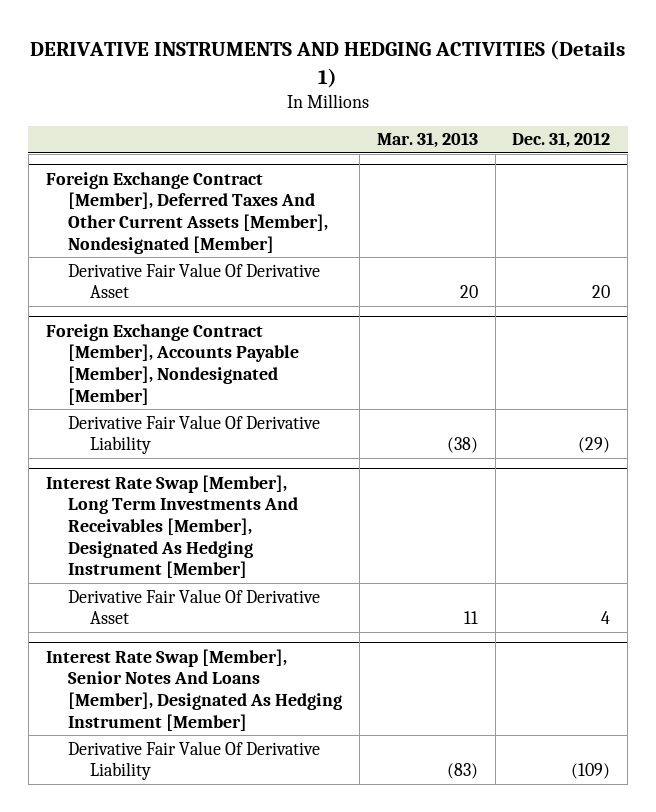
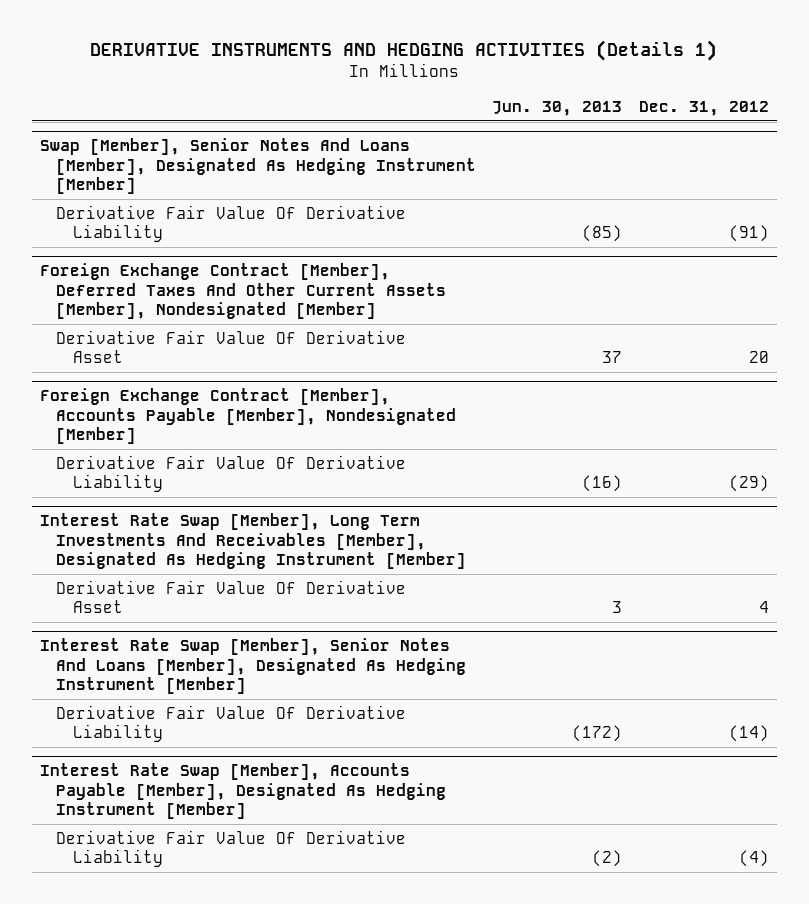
- | Mar. 31, 2013 | Dec. 31, 2012
+ | Jun. 30, 2013 | Dec. 31, 2012
+ Swap [Member], Senior Notes And Loans [Member], Designated As Hedging Instrument [Member]
+ Derivative Fair Value Of Derivative Liability | (85) | (91)
@ Interest Rate Swap [Member], Senior Notes And Loans [Member], Designated As Hedging Instrument [Member]
- Derivative Fair Value Of Derivative Liability | (83) | (109)
+ Derivative Fair Value Of Derivative Liability | (172) | (14)
+ Interest Rate Swap [Member], Accounts Payable [Member], Designated As Hedging Instrument [Member]
+ Derivative Fair Value Of Derivative Liability | (2) | (4)

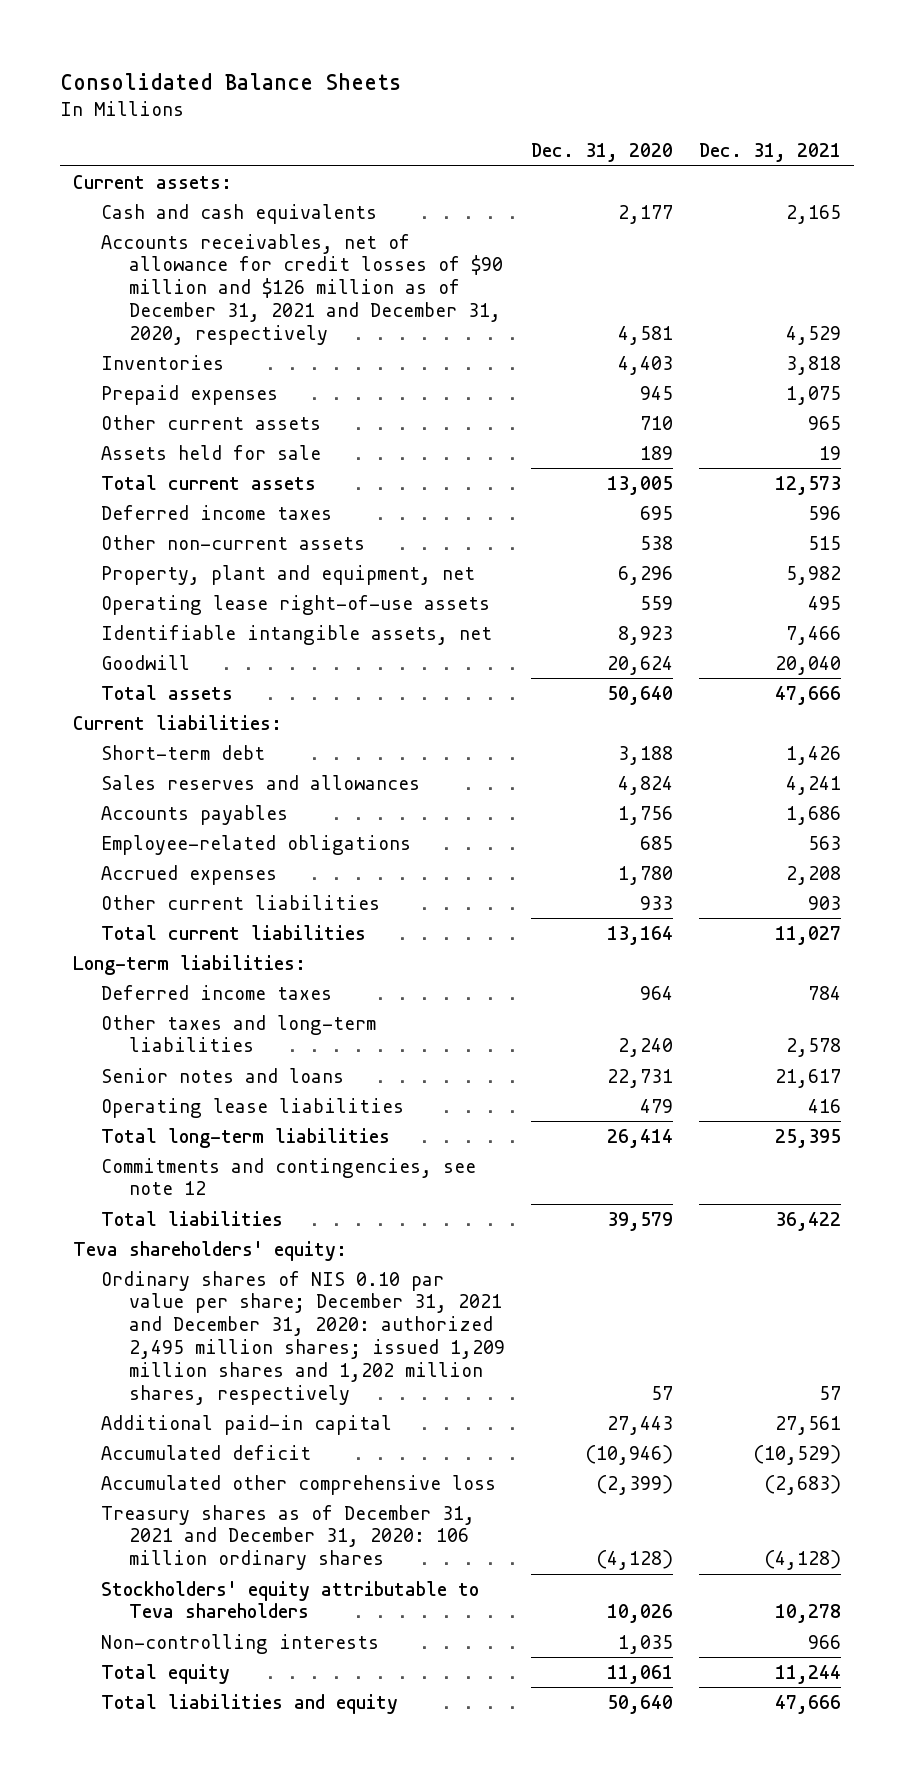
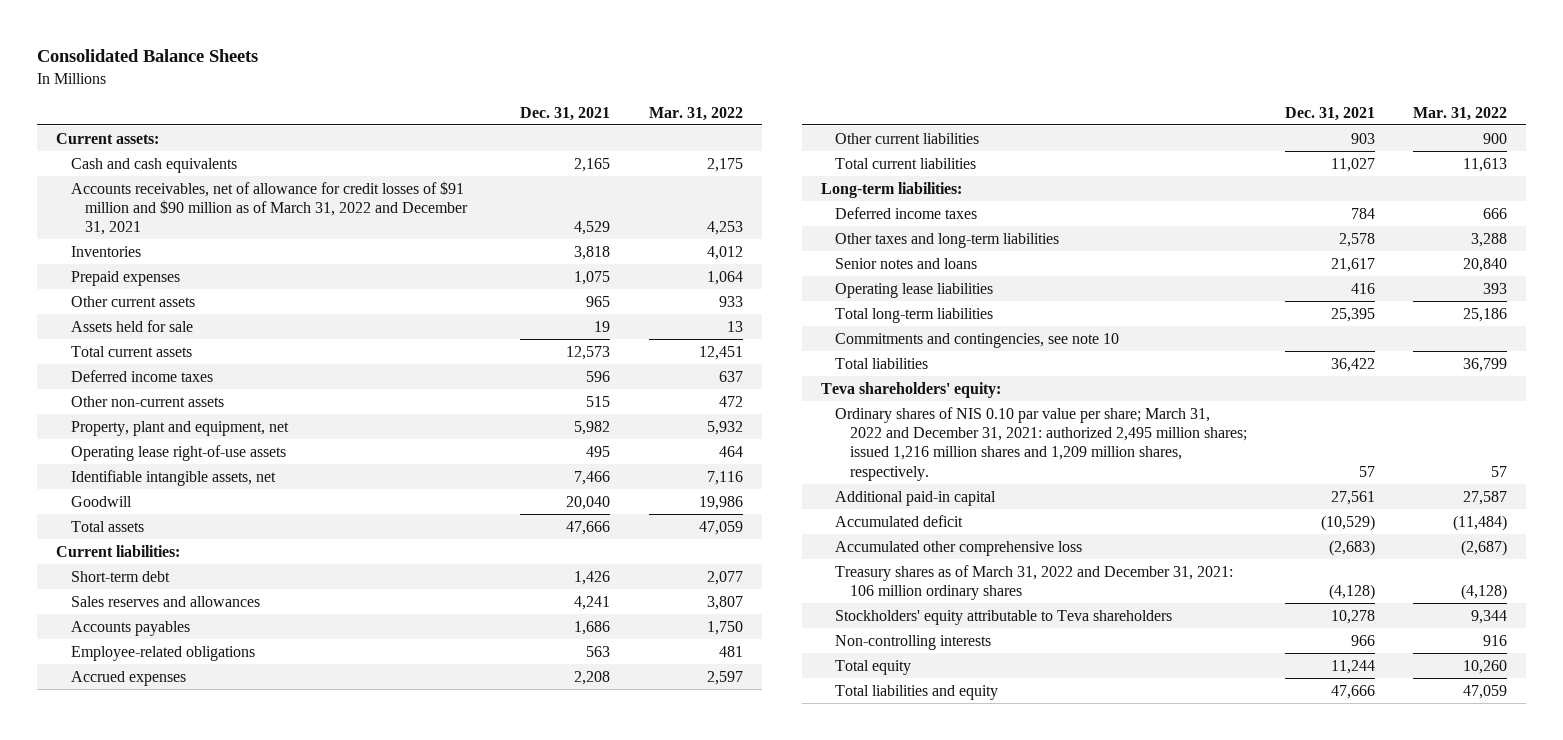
- | Dec. 31, 2020 | Dec. 31, 2021
+ | Dec. 31, 2021 | Mar. 31, 2022
- Accounts receivables, net of allowance for credit losses of $90 million and $126 million as of December 31, 2021 and December 31, 2020, respectively | 4,581 | 4,529
+ Accounts receivables, net of allowance for credit losses of $91 million and $90 million as of March 31, 2022 and December 31, 2021 | 4,529 | 4,253
- Commitments and contingencies, see note 12
+ Commitments and contingencies, see note 10
- Ordinary shares of NIS 0.10 par value per share; December 31, 2021 and December 31, 2020: authorized 2,495 million shares; issued 1,209 million shares and 1,202 million shares, respectively | 57 | 57
+ Ordinary shares of NIS 0.10 par value per share; March 31, 2022 and December 31, 2021: authorized 2,495 million shares; issued 1,216 million shares and 1,209 million shares, respectively. | 57 | 57
- Treasury shares as of December 31, 2021 and December 31, 2020: 106 million ordinary shares | (4,128) | (4,128)
+ Treasury shares as of March 31, 2022 and December 31, 2021: 106 million ordinary shares | (4,128) | (4,128)

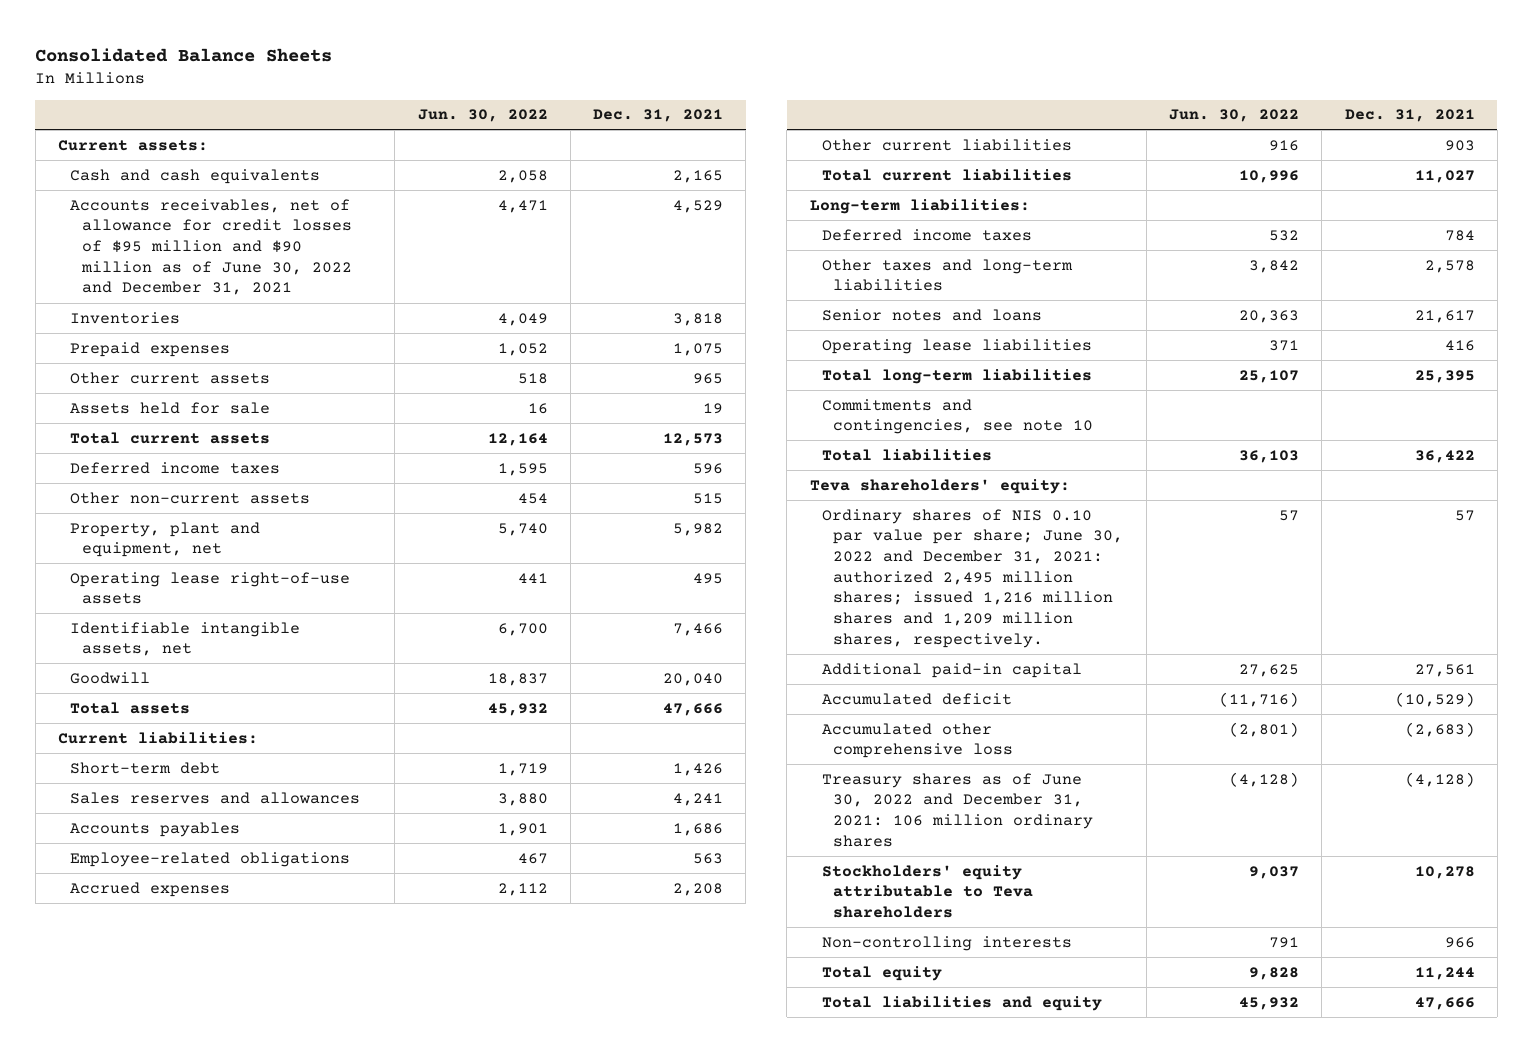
- | Dec. 31, 2021 | Mar. 31, 2022
+ | Jun. 30, 2022 | Dec. 31, 2021
- Accounts receivables, net of allowance for credit losses of $91 million and $90 million as of March 31, 2022 and December 31, 2021 | 4,529 | 4,253
+ Accounts receivables, net of allowance for credit losses of $95 million and $90 million as of June 30, 2022 and December 31, 2021 | 4,471 | 4,529
- Ordinary shares of NIS 0.10 par value per share; March 31, 2022 and December 31, 2021: authorized 2,495 million shares; issued 1,216 million shares and 1,209 million shares, respectively. | 57 | 57
+ Ordinary shares of NIS 0.10 par value per share; June 30, 2022 and December 31, 2021: authorized 2,495 million shares; issued 1,216 million shares and 1,209 million shares, respectively. | 57 | 57
- Treasury shares as of March 31, 2022 and December 31, 2021: 106 million ordinary shares | (4,128) | (4,128)
+ Treasury shares as of June 30, 2022 and December 31, 2021: 106 million ordinary shares | (4,128) | (4,128)

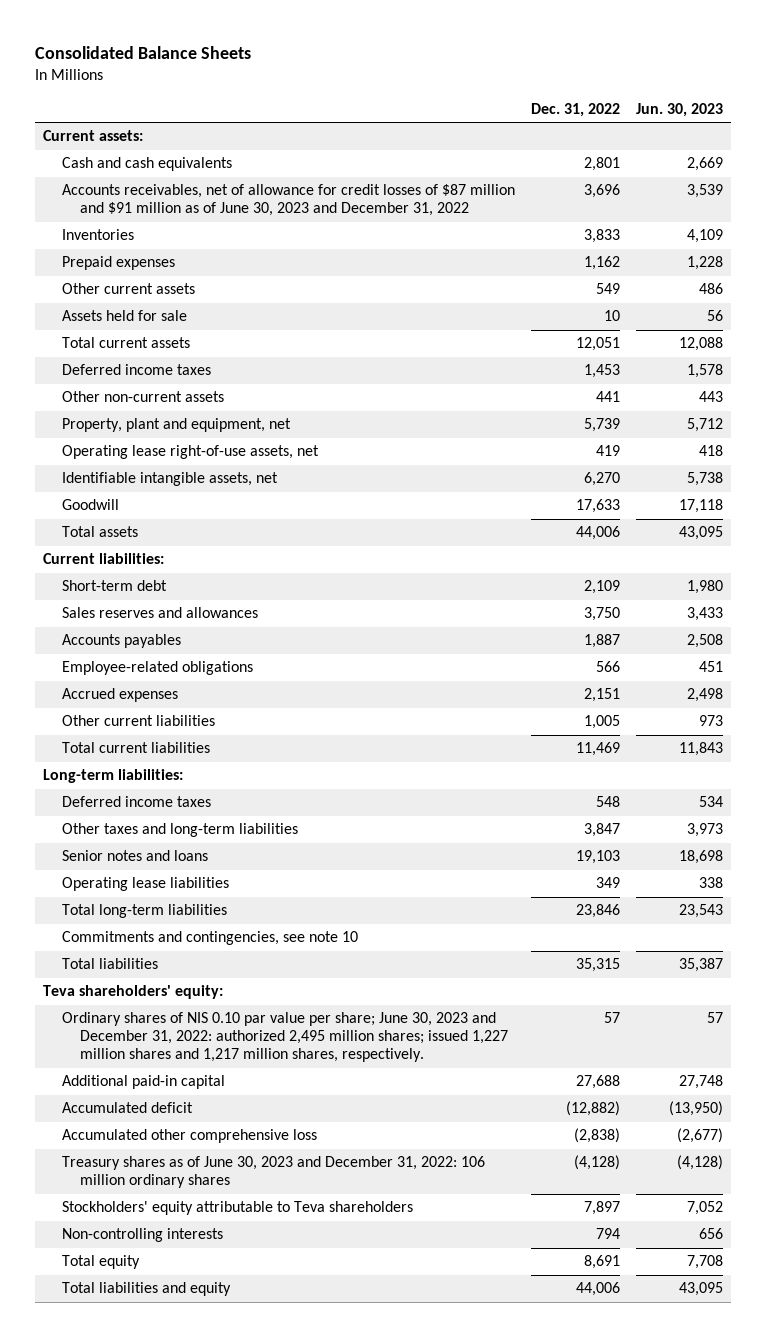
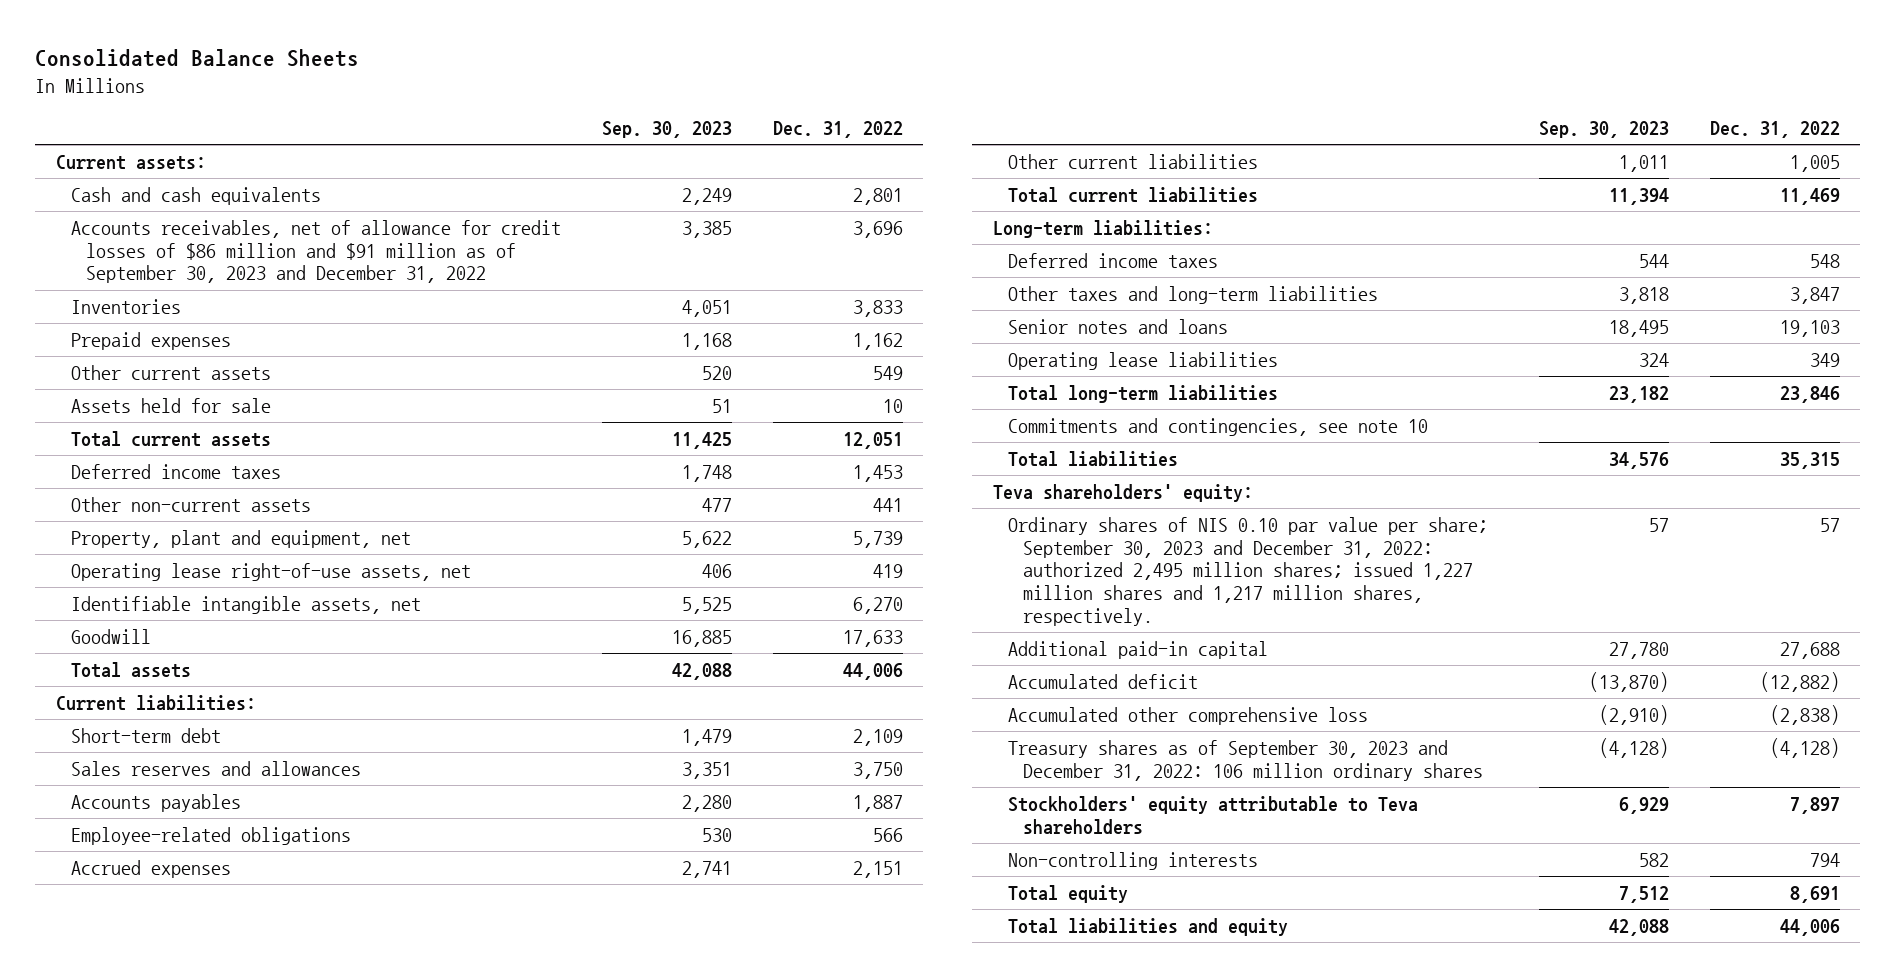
- | Dec. 31, 2022 | Jun. 30, 2023
+ | Sep. 30, 2023 | Dec. 31, 2022
- Accounts receivables, net of allowance for credit losses of $87 million and $91 million as of June 30, 2023 and December 31, 2022 | 3,696 | 3,539
+ Accounts receivables, net of allowance for credit losses of $86 million and $91 million as of September 30, 2023 and December 31, 2022 | 3,385 | 3,696
- Ordinary shares of NIS 0.10 par value per share; June 30, 2023 and December 31, 2022: authorized 2,495 million shares; issued 1,227 million shares and 1,217 million shares, respectively. | 57 | 57
+ Ordinary shares of NIS 0.10 par value per share; September 30, 2023 and December 31, 2022: authorized 2,495 million shares; issued 1,227 million shares and 1,217 million shares, respectively. | 57 | 57
- Treasury shares as of June 30, 2023 and December 31, 2022: 106 million ordinary shares | (4,128) | (4,128)
+ Treasury shares as of September 30, 2023 and December 31, 2022: 106 million ordinary shares | (4,128) | (4,128)

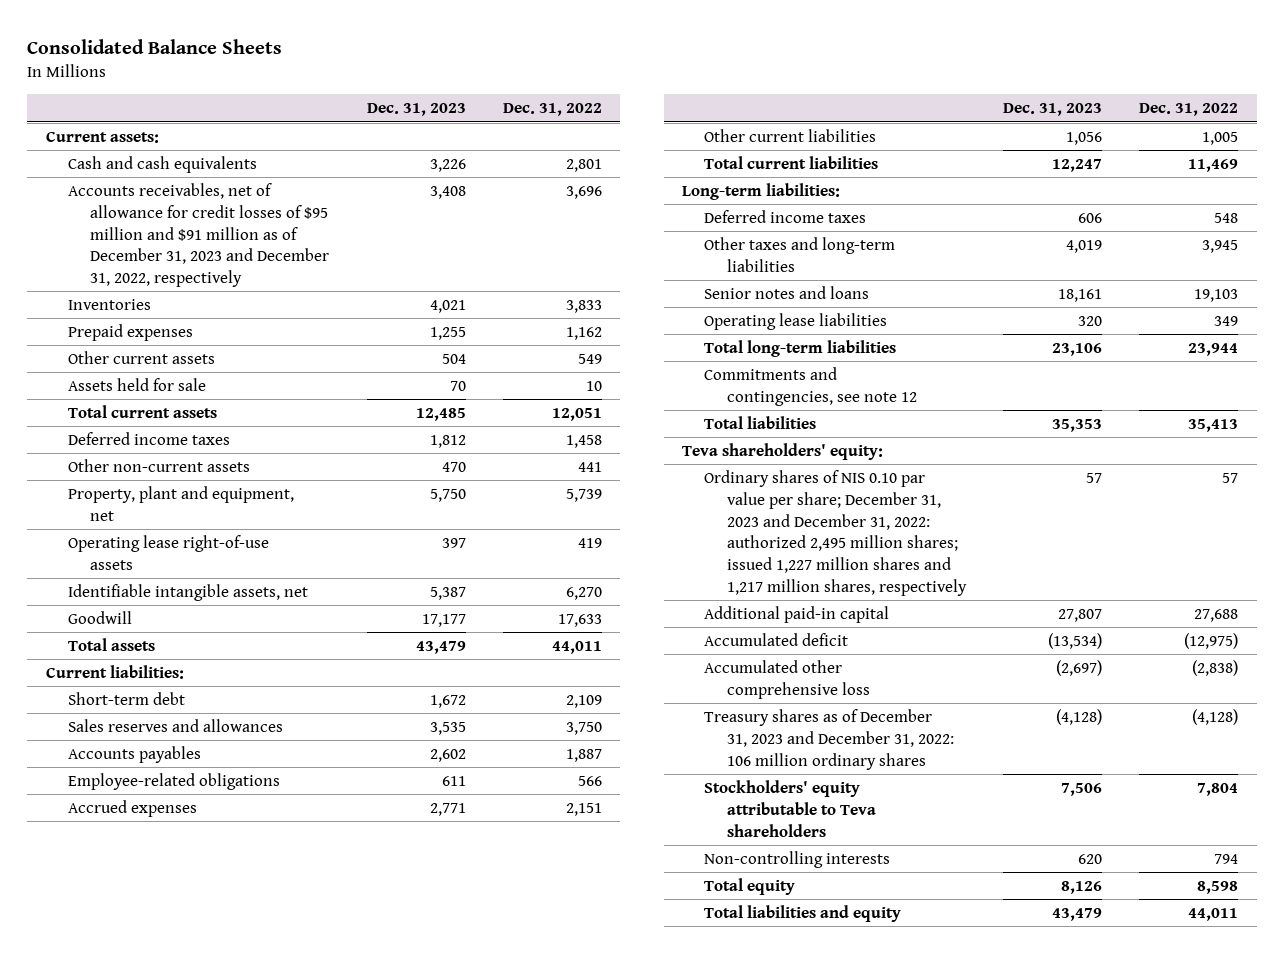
- | Sep. 30, 2023 | Dec. 31, 2022
+ | Dec. 31, 2023 | Dec. 31, 2022
- Accounts receivables, net of allowance for credit losses of $86 million and $91 million as of September 30, 2023 and December 31, 2022 | 3,385 | 3,696
+ Accounts receivables, net of allowance for credit losses of $95 million and $91 million as of December 31, 2023 and December 31, 2022, respectively | 3,408 | 3,696
- Deferred income taxes | 1,748 | 1,453
+ Deferred income taxes | 1,812 | 1,458
- Operating lease right-of-use assets, net | 406 | 419
+ Operating lease right-of-use assets | 397 | 419
- Total assets | 42,088 | 44,006
+ Total assets | 43,479 | 44,011
- Other taxes and long-term liabilities | 3,818 | 3,847
+ Other taxes and long-term liabilities | 4,019 | 3,945
- Total long-term liabilities | 23,182 | 23,846
- Commitments and contingencies, see note 10
- Total liabilities | 34,576 | 35,315
+ Total long-term liabilities | 23,106 | 23,944
+ Commitments and contingencies, see note 12
+ Total liabilities | 35,353 | 35,413
- Ordinary shares of NIS 0.10 par value per share; September 30, 2023 and December 31, 2022: authorized 2,495 million shares; issued 1,227 million shares and 1,217 million shares, respectively. | 57 | 57
+ Ordinary shares of NIS 0.10 par value per share; December 31, 2023 and December 31, 2022: authorized 2,495 million shares; issued 1,227 million shares and 1,217 million shares, respectively | 57 | 57
- Accumulated deficit | (13,870) | (12,882)
+ Accumulated deficit | (13,534) | (12,975)
- Treasury shares as of September 30, 2023 and December 31, 2022: 106 million ordinary shares | (4,128) | (4,128)
- Stockholders' equity attributable to Teva shareholders | 6,929 | 7,897
+ Treasury shares as of December 31, 2023 and December 31, 2022: 106 million ordinary shares | (4,128) | (4,128)
+ Stockholders' equity attributable to Teva shareholders | 7,506 | 7,804
- Total equity | 7,512 | 8,691
- Total liabilities and equity | 42,088 | 44,006
+ Total equity | 8,126 | 8,598
+ Total liabilities and equity | 43,479 | 44,011

